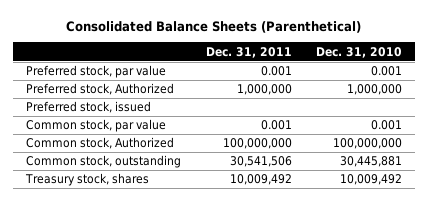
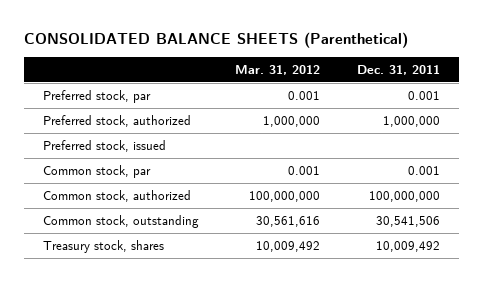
- Consolidated Balance Sheets (Parenthetical)
+ CONSOLIDATED BALANCE SHEETS (Parenthetical)
- | Dec. 31, 2011 | Dec. 31, 2010
+ | Mar. 31, 2012 | Dec. 31, 2011
- Preferred stock, par value | 0.001 | 0.001
- Preferred stock, Authorized | 1,000,000 | 1,000,000
+ Preferred stock, par | 0.001 | 0.001
+ Preferred stock, authorized | 1,000,000 | 1,000,000
- Common stock, par value | 0.001 | 0.001
- Common stock, Authorized | 100,000,000 | 100,000,000
+ Common stock, par | 0.001 | 0.001
+ Common stock, authorized | 100,000,000 | 100,000,000

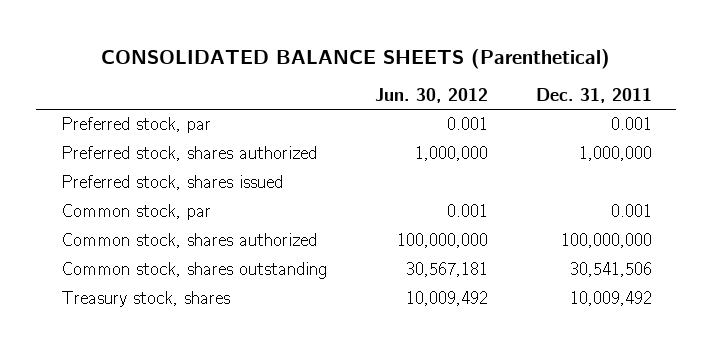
- | Mar. 31, 2012 | Dec. 31, 2011
+ | Jun. 30, 2012 | Dec. 31, 2011
- Preferred stock, authorized | 1,000,000 | 1,000,000
- Preferred stock, issued
+ Preferred stock, shares authorized | 1,000,000 | 1,000,000
+ Preferred stock, shares issued
- Common stock, authorized | 100,000,000 | 100,000,000
- Common stock, outstanding | 30,561,616 | 30,541,506
+ Common stock, shares authorized | 100,000,000 | 100,000,000
+ Common stock, shares outstanding | 30,567,181 | 30,541,506

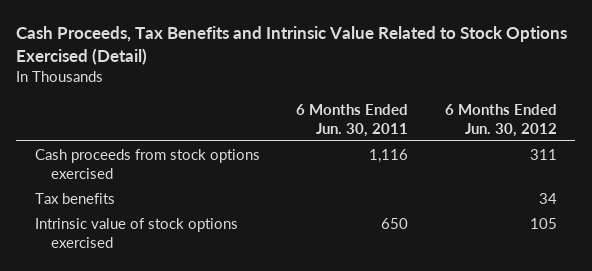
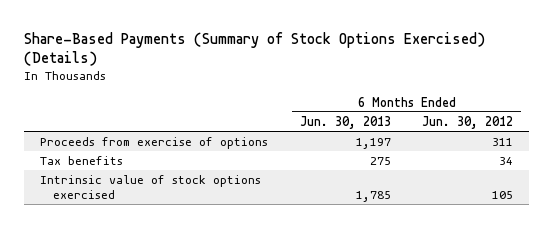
- Cash Proceeds, Tax Benefits and Intrinsic Value Related to Stock Options Exercised (Detail)
+ Share-Based Payments (Summary of Stock Options Exercised) (Details)
- | 6 Months Ended Jun. 30, 2011 | 6 Months Ended Jun. 30, 2012
+ | 6 Months Ended Jun. 30, 2013 | 6 Months Ended Jun. 30, 2012
- Cash proceeds from stock options exercised | 1,116 | 311
+ Proceeds from exercise of options | 1,197 | 311

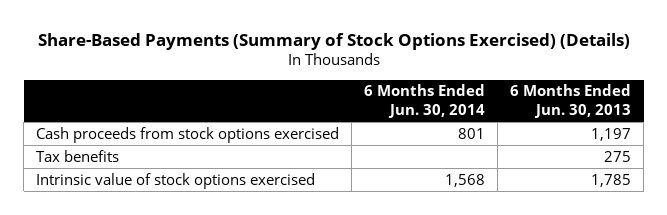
- | 6 Months Ended Jun. 30, 2013 | 6 Months Ended Jun. 30, 2012
+ | 6 Months Ended Jun. 30, 2014 | 6 Months Ended Jun. 30, 2013
- Proceeds from exercise of options | 1,197 | 311
+ Cash proceeds from stock options exercised | 801 | 1,197

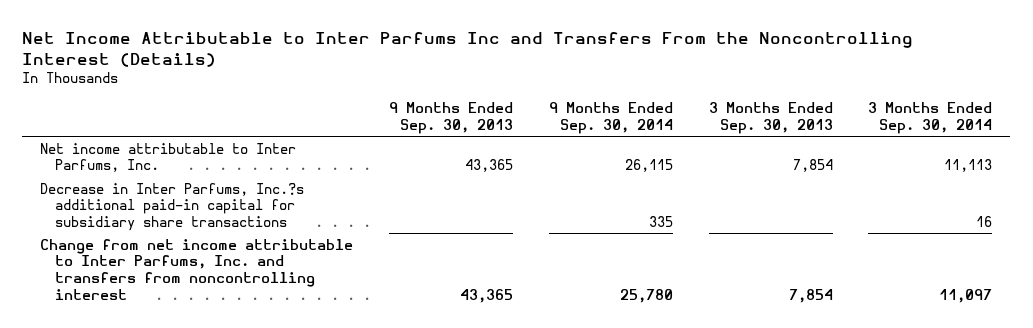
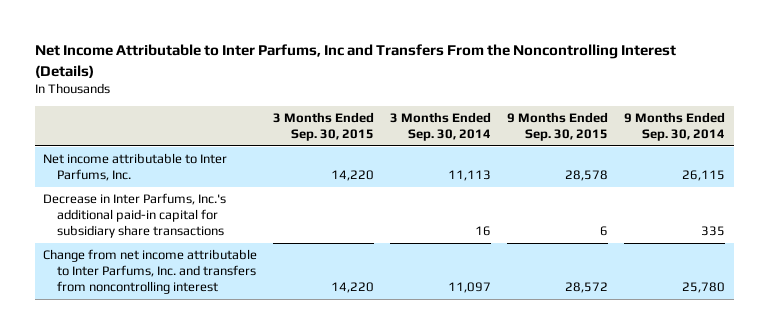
- Net Income Attributable to Inter Parfums Inc and Transfers From the Noncontrolling Interest (Details)
+ Net Income Attributable to Inter Parfums, Inc and Transfers From the Noncontrolling Interest (Details)
- | 9 Months Ended Sep. 30, 2013 | 9 Months Ended Sep. 30, 2014 | 3 Months Ended Sep. 30, 2013 | 3 Months Ended Sep. 30, 2014
+ | 3 Months Ended Sep. 30, 2015 | 3 Months Ended Sep. 30, 2014 | 9 Months Ended Sep. 30, 2015 | 9 Months Ended Sep. 30, 2014
- Decrease in Inter Parfums, Inc.?s additional paid-in capital for subsidiary share transactions | | 335 | | 16
+ Decrease in Inter Parfums, Inc.'s additional paid-in capital for subsidiary share transactions | | 16 | 6 | 335

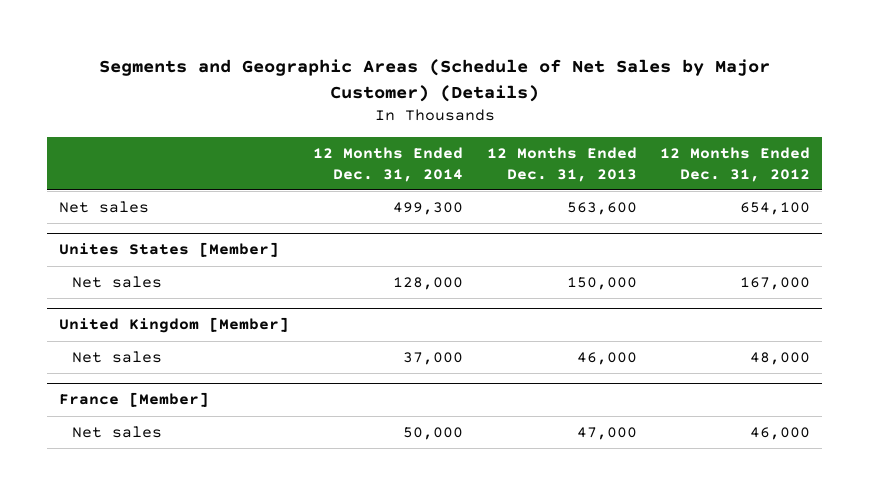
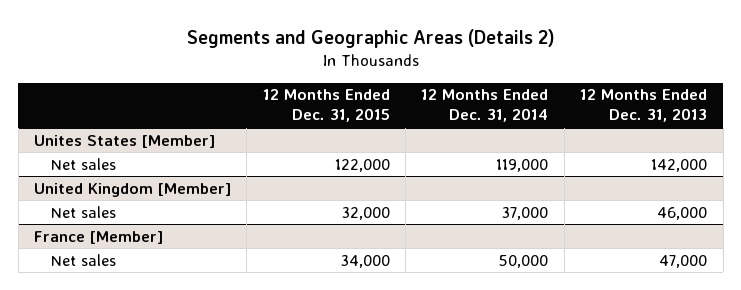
- Segments and Geographic Areas (Schedule of Net Sales by Major Customer) (Details)
+ Segments and Geographic Areas (Details 2)
- | 12 Months Ended Dec. 31, 2014 | 12 Months Ended Dec. 31, 2013 | 12 Months Ended Dec. 31, 2012
+ | 12 Months Ended Dec. 31, 2015 | 12 Months Ended Dec. 31, 2014 | 12 Months Ended Dec. 31, 2013
- Net sales | 499,300 | 563,600 | 654,100
@ Unites States [Member]
- Net sales | 128,000 | 150,000 | 167,000
+ Net sales | 122,000 | 119,000 | 142,000

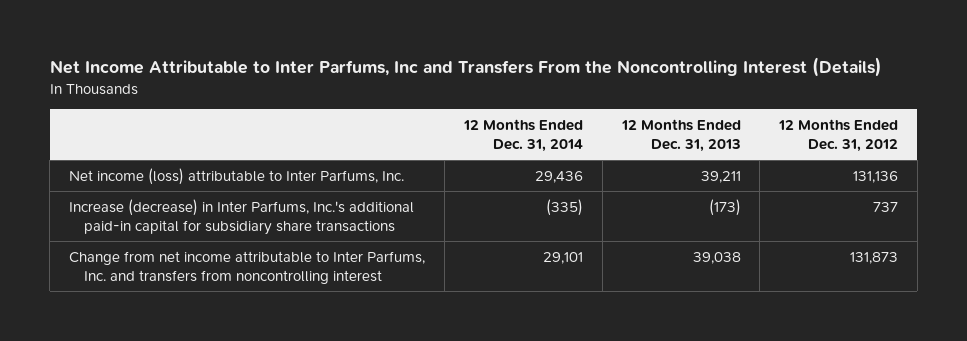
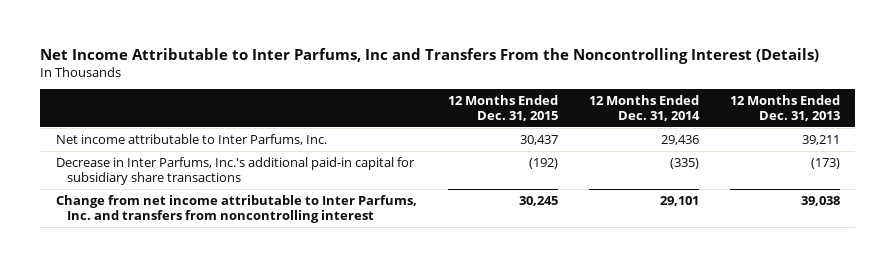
- | 12 Months Ended Dec. 31, 2014 | 12 Months Ended Dec. 31, 2013 | 12 Months Ended Dec. 31, 2012
+ | 12 Months Ended Dec. 31, 2015 | 12 Months Ended Dec. 31, 2014 | 12 Months Ended Dec. 31, 2013
- Net income (loss) attributable to Inter Parfums, Inc. | 29,436 | 39,211 | 131,136
- Increase (decrease) in Inter Parfums, Inc.'s additional paid-in capital for subsidiary share transactions | (335) | (173) | 737
+ Net income attributable to Inter Parfums, Inc. | 30,437 | 29,436 | 39,211
+ Decrease in Inter Parfums, Inc.'s additional paid-in capital for subsidiary share transactions | (192) | (335) | (173)

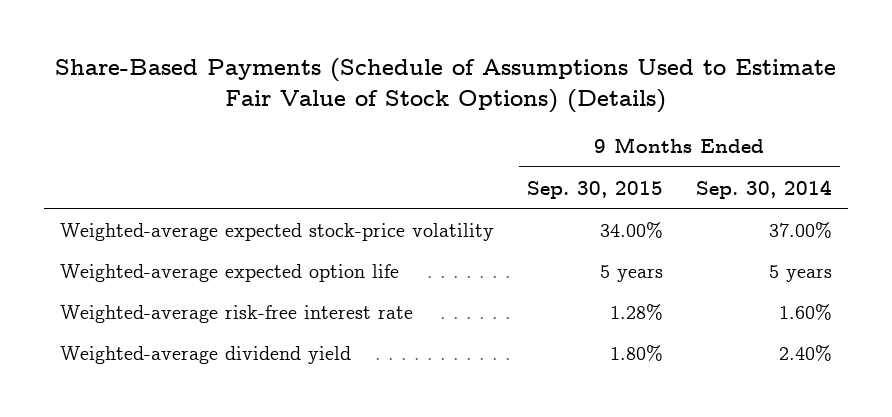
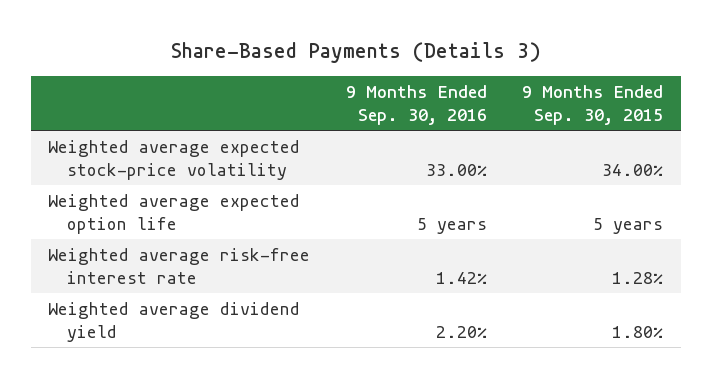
- Share-Based Payments (Schedule of Assumptions Used to Estimate Fair Value of Stock Options) (Details)
+ Share-Based Payments (Details 3)
- | 9 Months Ended Sep. 30, 2015 | 9 Months Ended Sep. 30, 2014
+ | 9 Months Ended Sep. 30, 2016 | 9 Months Ended Sep. 30, 2015
- Weighted-average expected stock-price volatility | 34.00% | 37.00%
- Weighted-average expected option life | 5 years | 5 years
- Weighted-average risk-free interest rate | 1.28% | 1.60%
- Weighted-average dividend yield | 1.80% | 2.40%
+ Weighted average expected stock-price volatility | 33.00% | 34.00%
+ Weighted average expected option life | 5 years | 5 years
+ Weighted average risk-free interest rate | 1.42% | 1.28%
+ Weighted average dividend yield | 2.20% | 1.80%

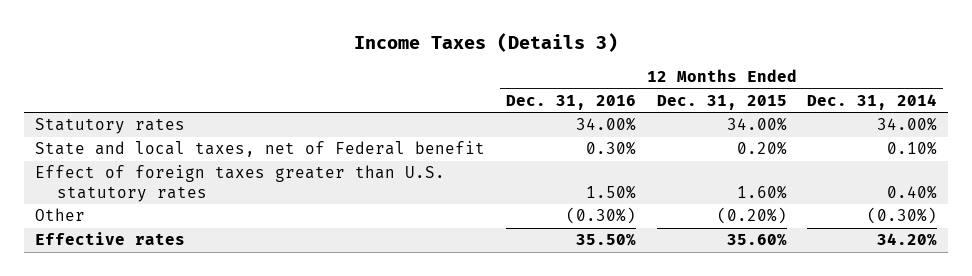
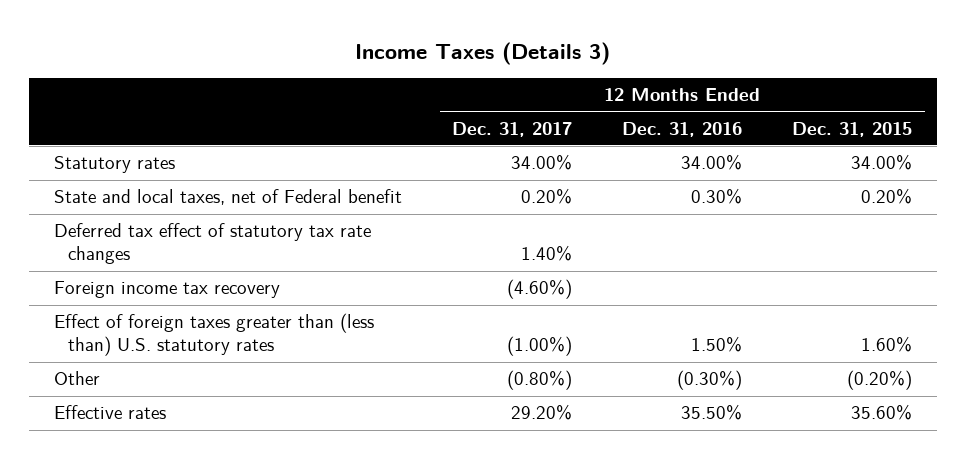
- | 12 Months Ended Dec. 31, 2016 | 12 Months Ended Dec. 31, 2015 | 12 Months Ended Dec. 31, 2014
+ | 12 Months Ended Dec. 31, 2017 | 12 Months Ended Dec. 31, 2016 | 12 Months Ended Dec. 31, 2015
- Effect of foreign taxes greater than U.S. statutory rates | 1.50% | 1.60% | 0.40%
+ Deferred tax effect of statutory tax rate changes | 1.40% | |
+ Foreign income tax recovery | (4.60%) | |
+ Effect of foreign taxes greater than (less than) U.S. statutory rates | (1.00%) | 1.50% | 1.60%

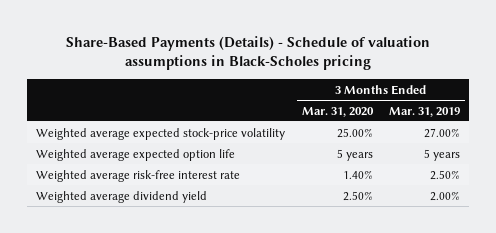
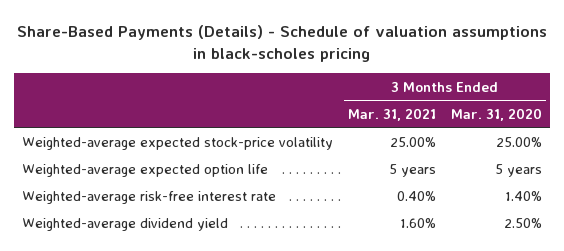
- Share-Based Payments (Details) - Schedule of valuation assumptions in Black-Scholes pricing
+ Share-Based Payments (Details) - Schedule of valuation assumptions in black-scholes pricing
- | 3 Months Ended Mar. 31, 2020 | 3 Months Ended Mar. 31, 2019
+ | 3 Months Ended Mar. 31, 2021 | 3 Months Ended Mar. 31, 2020
- Weighted average expected stock-price volatility | 25.00% | 27.00%
- Weighted average expected option life | 5 years | 5 years
- Weighted average risk-free interest rate | 1.40% | 2.50%
- Weighted average dividend yield | 2.50% | 2.00%
+ Weighted-average expected stock-price volatility | 25.00% | 25.00%
+ Weighted-average expected option life | 5 years | 5 years
+ Weighted-average risk-free interest rate | 0.40% | 1.40%
+ Weighted-average dividend yield | 1.60% | 2.50%

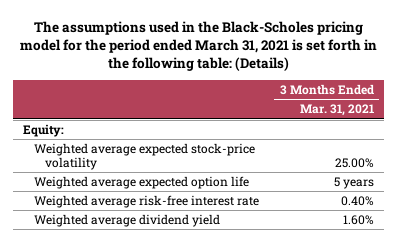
- Share-Based Payments (Details) - Schedule of valuation assumptions in black-scholes pricing
+ The assumptions used in the Black-Scholes pricing model for the period ended March 31, 2021 is set forth in the following table: (Details)
- | 3 Months Ended Mar. 31, 2021 | 3 Months Ended Mar. 31, 2020
+ | 3 Months Ended Mar. 31, 2021
- Weighted-average expected stock-price volatility | 25.00% | 25.00%
- Weighted-average expected option life | 5 years | 5 years
- Weighted-average risk-free interest rate | 0.40% | 1.40%
- Weighted-average dividend yield | 1.60% | 2.50%
+ Equity:
+ Weighted average expected stock-price volatility | 25.00%
+ Weighted average expected option life | 5 years
+ Weighted average risk-free interest rate | 0.40%
+ Weighted average dividend yield | 1.60%

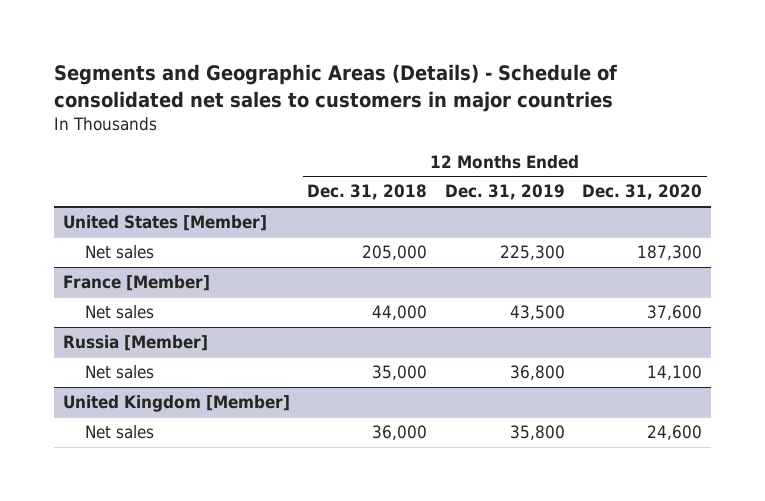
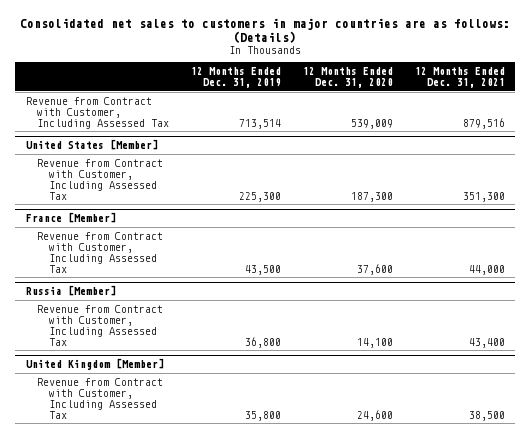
- Segments and Geographic Areas (Details) - Schedule of consolidated net sales to customers in major countries
+ Consolidated net sales to customers in major countries are as follows: (Details)
- | 12 Months Ended Dec. 31, 2018 | 12 Months Ended Dec. 31, 2019 | 12 Months Ended Dec. 31, 2020
+ | 12 Months Ended Dec. 31, 2019 | 12 Months Ended Dec. 31, 2020 | 12 Months Ended Dec. 31, 2021
+ Revenue from Contract with Customer, Including Assessed Tax | 713,514 | 539,009 | 879,516
@ United States [Member]
- Net sales | 205,000 | 225,300 | 187,300
+ Revenue from Contract with Customer, Including Assessed Tax | 225,300 | 187,300 | 351,300
@ France [Member]
- Net sales | 44,000 | 43,500 | 37,600
+ Revenue from Contract with Customer, Including Assessed Tax | 43,500 | 37,600 | 44,000
@ Russia [Member]
- Net sales | 35,000 | 36,800 | 14,100
+ Revenue from Contract with Customer, Including Assessed Tax | 36,800 | 14,100 | 43,400
@ United Kingdom [Member]
- Net sales | 36,000 | 35,800 | 24,600
+ Revenue from Contract with Customer, Including Assessed Tax | 35,800 | 24,600 | 38,500

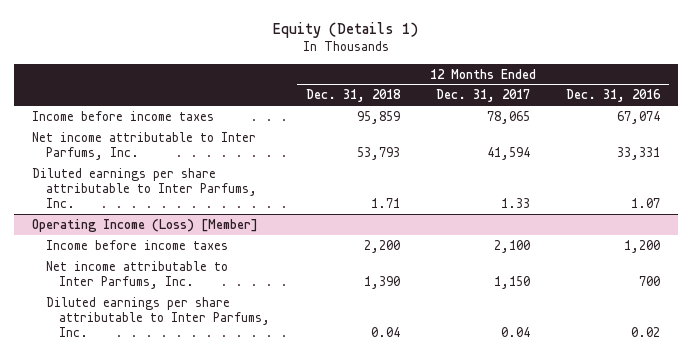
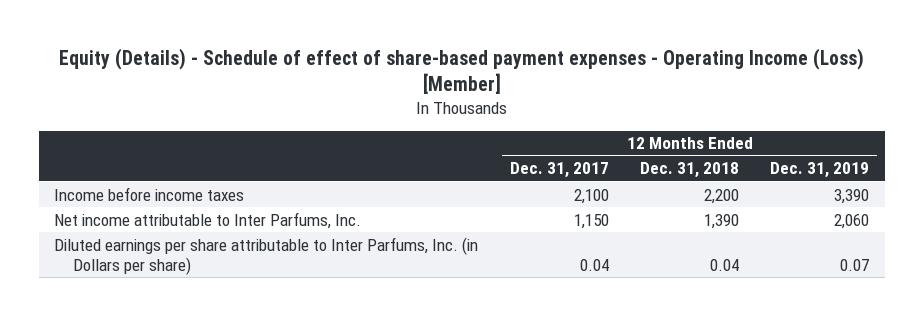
- Equity (Details 1)
+ Equity (Details) - Schedule of effect of share-based payment expenses - Operating Income (Loss) [Member]
- | 12 Months Ended Dec. 31, 2018 | 12 Months Ended Dec. 31, 2017 | 12 Months Ended Dec. 31, 2016
+ | 12 Months Ended Dec. 31, 2017 | 12 Months Ended Dec. 31, 2018 | 12 Months Ended Dec. 31, 2019
- Income before income taxes | 95,859 | 78,065 | 67,074
- Net income attributable to Inter Parfums, Inc. | 53,793 | 41,594 | 33,331
- Diluted earnings per share attributable to Inter Parfums, Inc. | 1.71 | 1.33 | 1.07
- Operating Income (Loss) [Member]
- Diluted earnings per share attributable to Inter Parfums, Inc. | 0.04 | 0.04 | 0.02
+ Diluted earnings per share attributable to Inter Parfums, Inc. (in Dollars per share) | 0.04 | 0.04 | 0.07

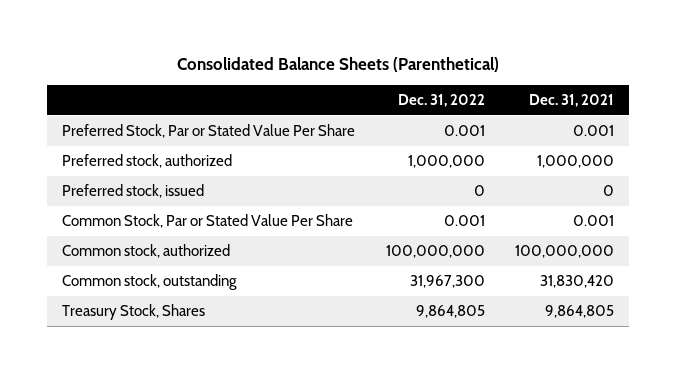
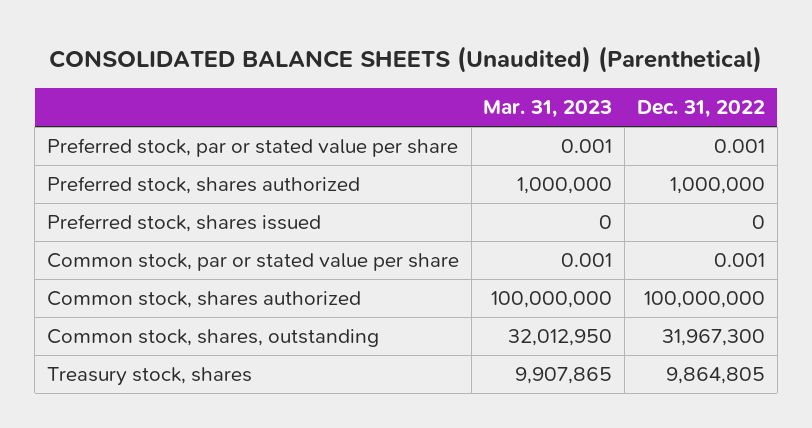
- Consolidated Balance Sheets (Parenthetical)
+ CONSOLIDATED BALANCE SHEETS (Unaudited) (Parenthetical)
- | Dec. 31, 2022 | Dec. 31, 2021
+ | Mar. 31, 2023 | Dec. 31, 2022
- Preferred Stock, Par or Stated Value Per Share | 0.001 | 0.001
- Preferred stock, authorized | 1,000,000 | 1,000,000
- Preferred stock, issued | 0 | 0
- Common Stock, Par or Stated Value Per Share | 0.001 | 0.001
- Common stock, authorized | 100,000,000 | 100,000,000
- Common stock, outstanding | 31,967,300 | 31,830,420
- Treasury Stock, Shares | 9,864,805 | 9,864,805
+ Preferred stock, par or stated value per share | 0.001 | 0.001
+ Preferred stock, shares authorized | 1,000,000 | 1,000,000
+ Preferred stock, shares issued | 0 | 0
+ Common stock, par or stated value per share | 0.001 | 0.001
+ Common stock, shares authorized | 100,000,000 | 100,000,000
+ Common stock, shares, outstanding | 32,012,950 | 31,967,300
+ Treasury stock, shares | 9,907,865 | 9,864,805

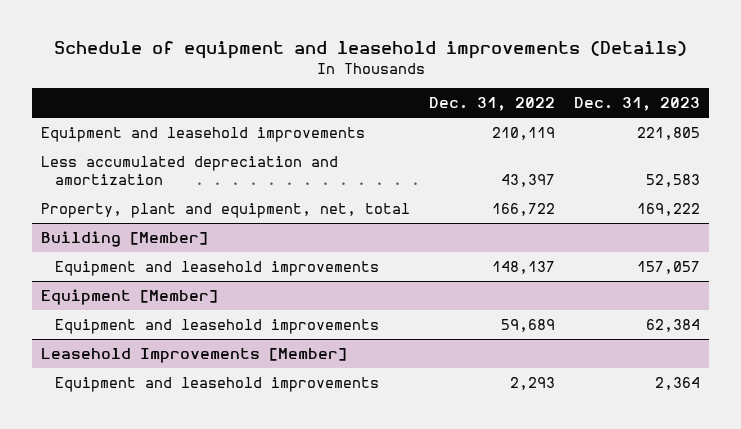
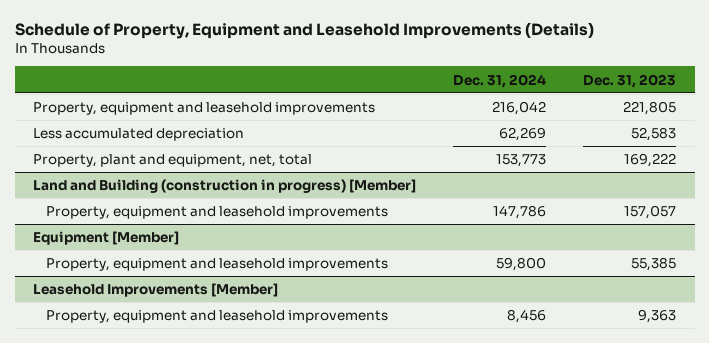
- Schedule of equipment and leasehold improvements (Details)
+ Schedule of Property, Equipment and Leasehold Improvements (Details)
- | Dec. 31, 2022 | Dec. 31, 2023
+ | Dec. 31, 2024 | Dec. 31, 2023
- Equipment and leasehold improvements | 210,119 | 221,805
- Less accumulated depreciation and amortization | 43,397 | 52,583
+ Property, equipment and leasehold improvements | 216,042 | 221,805
+ Less accumulated depreciation | 62,269 | 52,583
- Building [Member]
- Equipment and leasehold improvements | 148,137 | 157,057
+ Land and Building (construction in progress) [Member]
+ Property, equipment and leasehold improvements | 147,786 | 157,057
@ Equipment [Member]
- Equipment and leasehold improvements | 59,689 | 62,384
+ Property, equipment and leasehold improvements | 59,800 | 55,385
@ Leasehold Improvements [Member]
- Equipment and leasehold improvements | 2,293 | 2,364
+ Property, equipment and leasehold improvements | 8,456 | 9,363

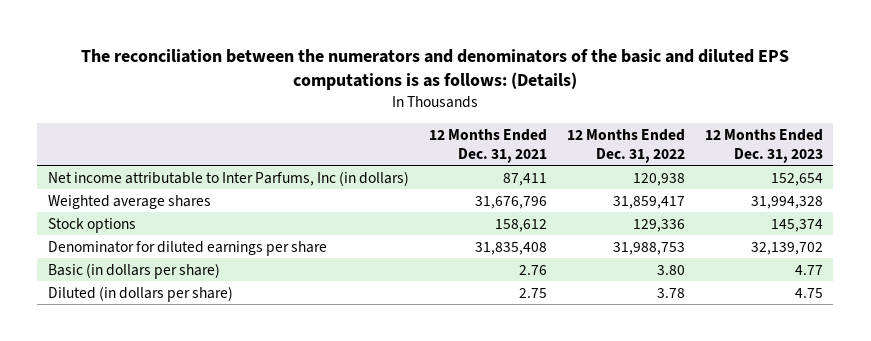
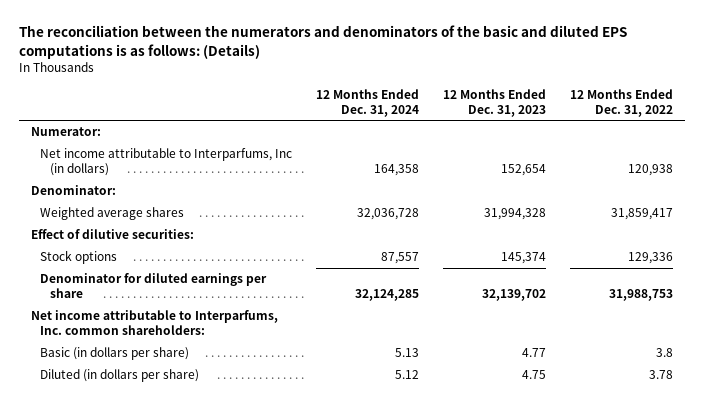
- | 12 Months Ended Dec. 31, 2021 | 12 Months Ended Dec. 31, 2022 | 12 Months Ended Dec. 31, 2023
+ | 12 Months Ended Dec. 31, 2024 | 12 Months Ended Dec. 31, 2023 | 12 Months Ended Dec. 31, 2022
- Net income attributable to Inter Parfums, Inc (in dollars) | 87,411 | 120,938 | 152,654
+ Numerator:
+ Net income attributable to Interparfums, Inc (in dollars) | 164,358 | 152,654 | 120,938
+ Denominator:
+ Effect of dilutive securities:
- Basic (in dollars per share) | 2.76 | 3.80 | 4.77
+ Net income attributable to Interparfums, Inc. common shareholders:
+ Basic (in dollars per share) | 5.13 | 4.77 | 3.8

